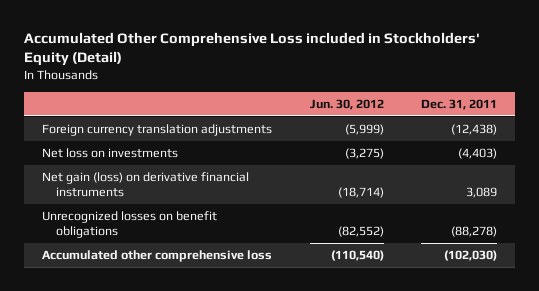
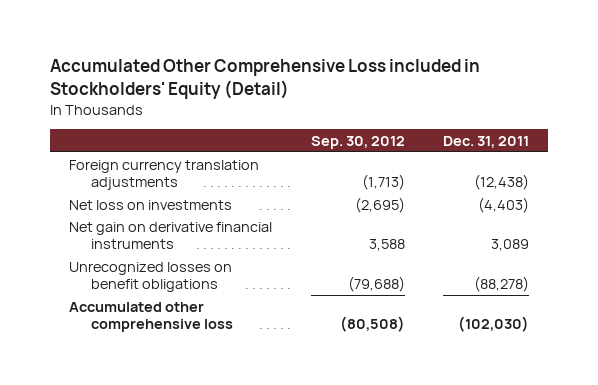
- | Jun. 30, 2012 | Dec. 31, 2011
+ | Sep. 30, 2012 | Dec. 31, 2011
- Net gain (loss) on derivative financial instruments | (18,714) | 3,089
+ Net gain on derivative financial instruments | 3,588 | 3,089

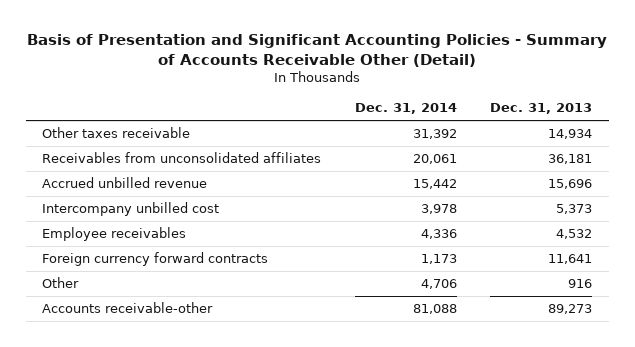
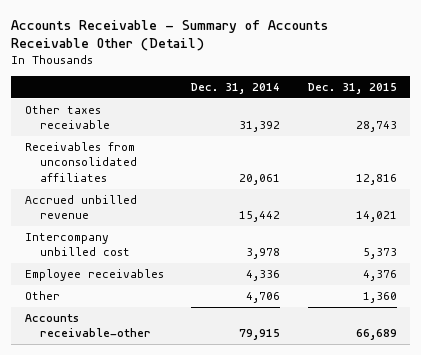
- Basis of Presentation and Significant Accounting Policies - Summary of Accounts Receivable Other (Detail)
+ Accounts Receivable - Summary of Accounts Receivable Other (Detail)
- | Dec. 31, 2014 | Dec. 31, 2013
+ | Dec. 31, 2014 | Dec. 31, 2015
- Foreign currency forward contracts | 1,173 | 11,641
- Accounts receivable-other | 81,088 | 89,273
+ Accounts receivable-other | 79,915 | 66,689

